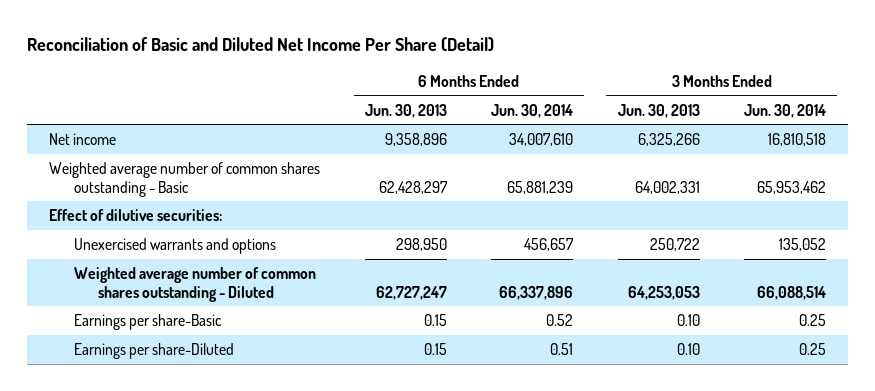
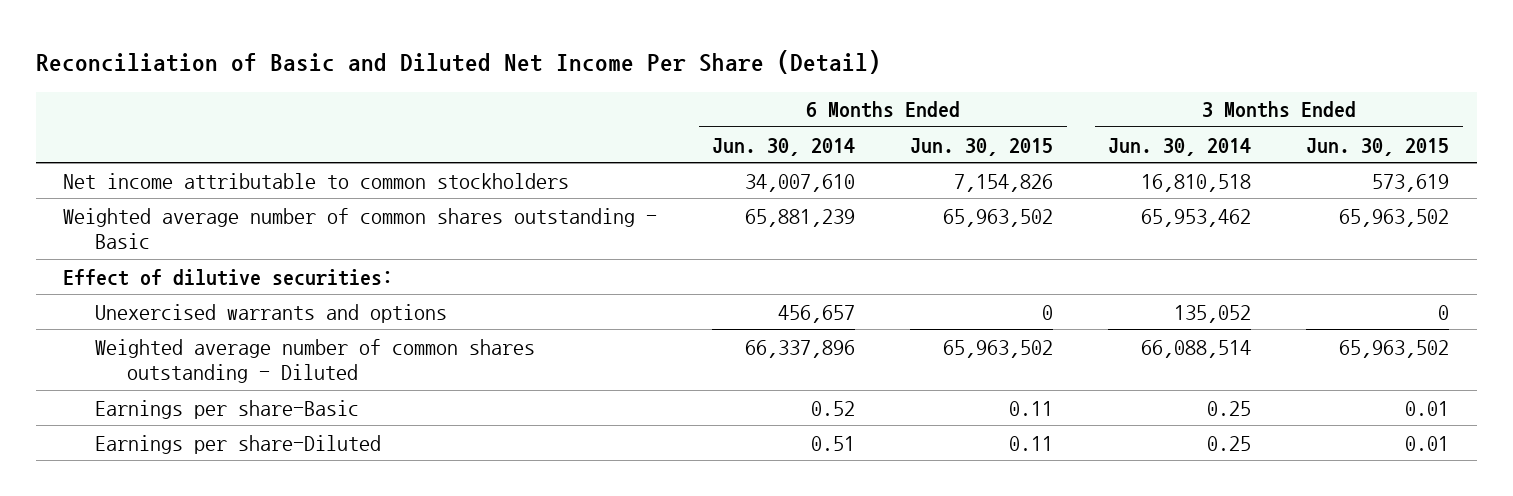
- | 6 Months Ended Jun. 30, 2013 | 6 Months Ended Jun. 30, 2014 | 3 Months Ended Jun. 30, 2013 | 3 Months Ended Jun. 30, 2014
+ | 6 Months Ended Jun. 30, 2014 | 6 Months Ended Jun. 30, 2015 | 3 Months Ended Jun. 30, 2014 | 3 Months Ended Jun. 30, 2015
- Net income | 9,358,896 | 34,007,610 | 6,325,266 | 16,810,518
+ Net income attributable to common stockholders | 34,007,610 | 7,154,826 | 16,810,518 | 573,619

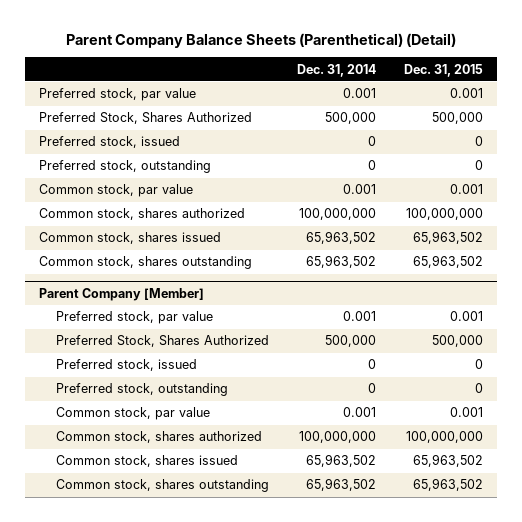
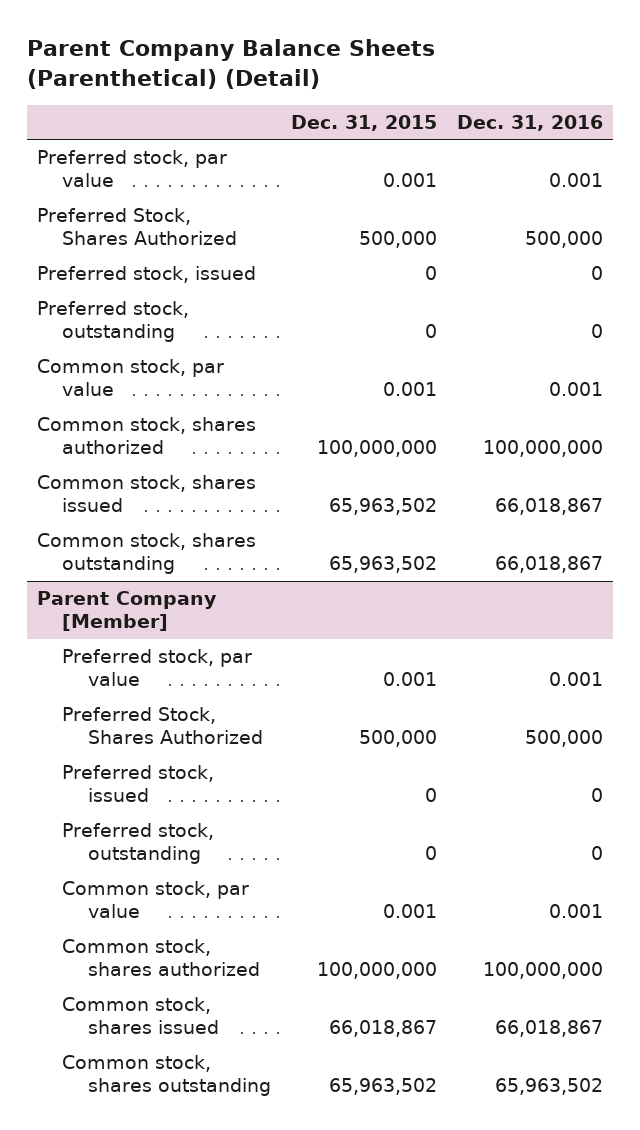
- | Dec. 31, 2014 | Dec. 31, 2015
+ | Dec. 31, 2015 | Dec. 31, 2016
@ Parent Company [Member]
- Common stock, shares issued | 65,963,502 | 65,963,502
+ Common stock, shares issued | 66,018,867 | 66,018,867

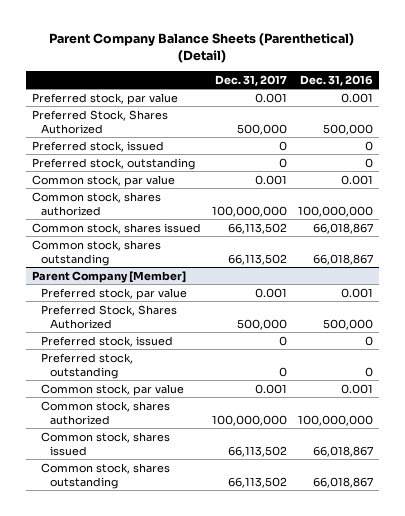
- | Dec. 31, 2015 | Dec. 31, 2016
+ | Dec. 31, 2017 | Dec. 31, 2016
@ Parent Company [Member]
- Common stock, shares outstanding | 65,963,502 | 65,963,502
+ Common stock, shares outstanding | 66,113,502 | 66,018,867

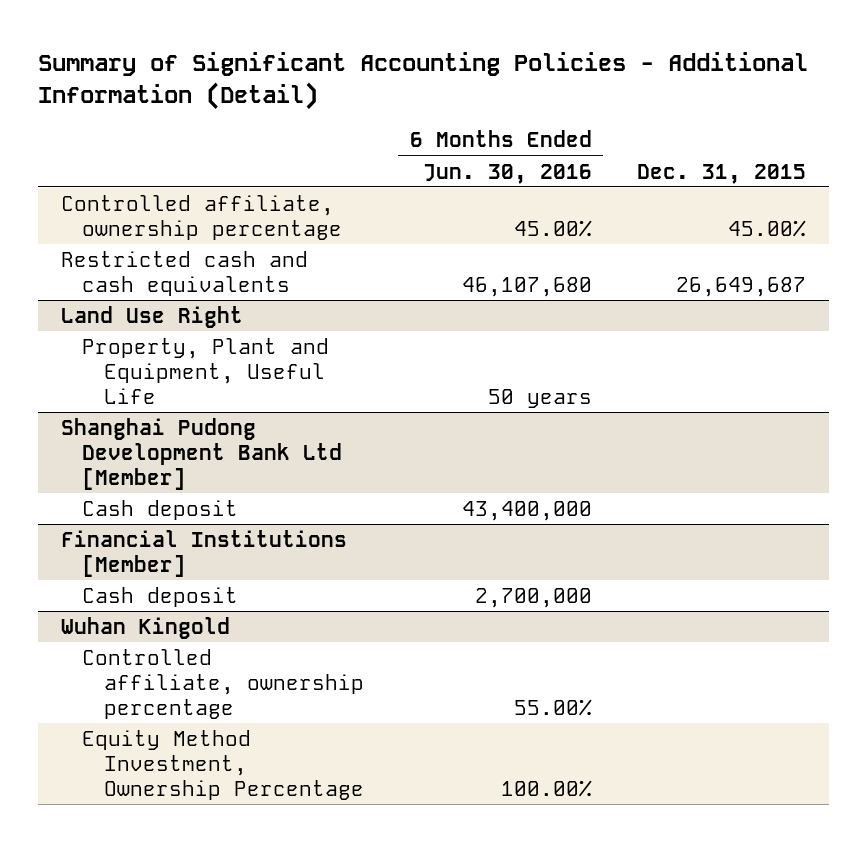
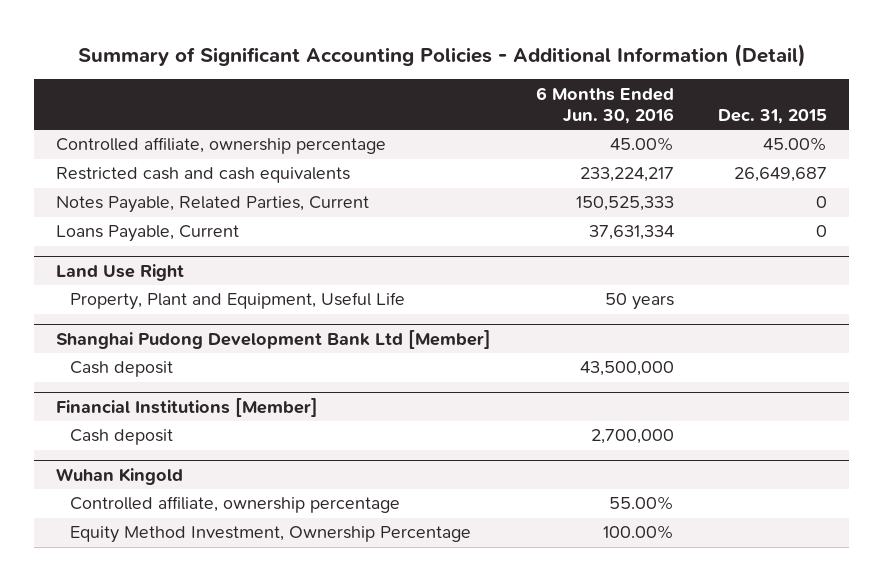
- Restricted cash and cash equivalents | 46,107,680 | 26,649,687
+ Restricted cash and cash equivalents | 233,224,217 | 26,649,687
+ Notes Payable, Related Parties, Current | 150,525,333 | 0
+ Loans Payable, Current | 37,631,334 | 0
@ Shanghai Pudong Development Bank Ltd [Member]
- Cash deposit | 43,400,000 |
+ Cash deposit | 43,500,000 |

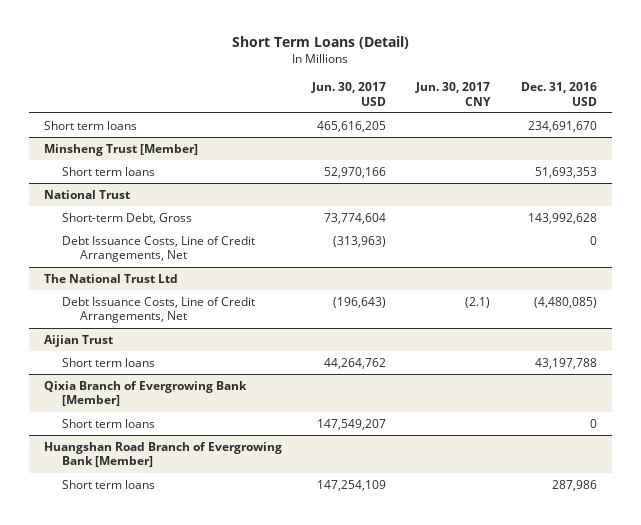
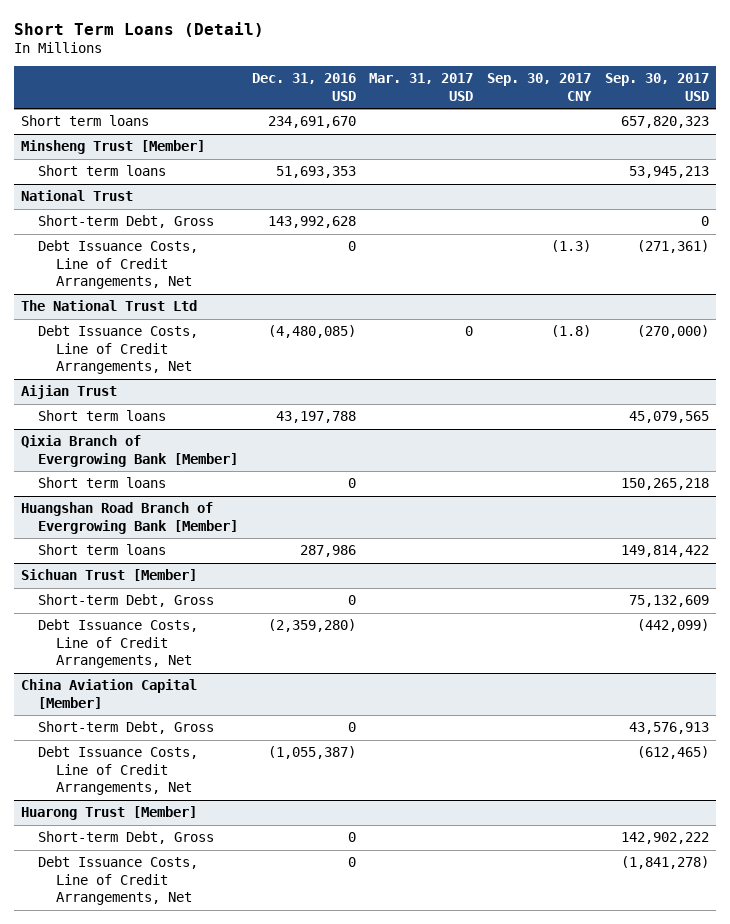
- | Jun. 30, 2017 USD | Jun. 30, 2017 CNY | Dec. 31, 2016 USD
+ | Dec. 31, 2016 USD | Mar. 31, 2017 USD | Sep. 30, 2017 CNY | Sep. 30, 2017 USD
+ Sichuan Trust [Member]
+ Short-term Debt, Gross | 0 | | | 75,132,609
+ Debt Issuance Costs, Line of Credit Arrangements, Net | (2,359,280) | | | (442,099)
+ China Aviation Capital [Member]
+ Short-term Debt, Gross | 0 | | | 43,576,913
+ Debt Issuance Costs, Line of Credit Arrangements, Net | (1,055,387) | | | (612,465)
+ Huarong Trust [Member]
+ Short-term Debt, Gross | 0 | | | 142,902,222
+ Debt Issuance Costs, Line of Credit Arrangements, Net | 0 | | | (1,841,278)

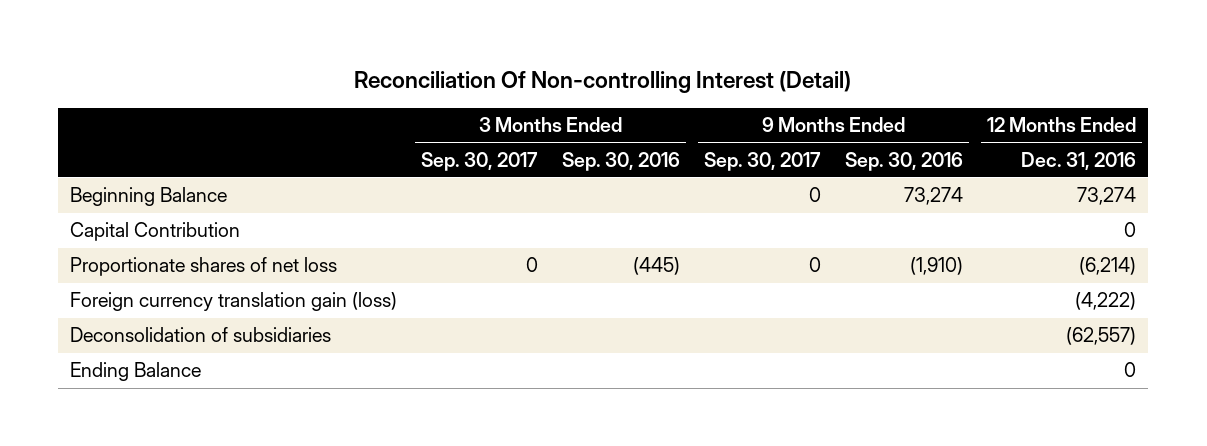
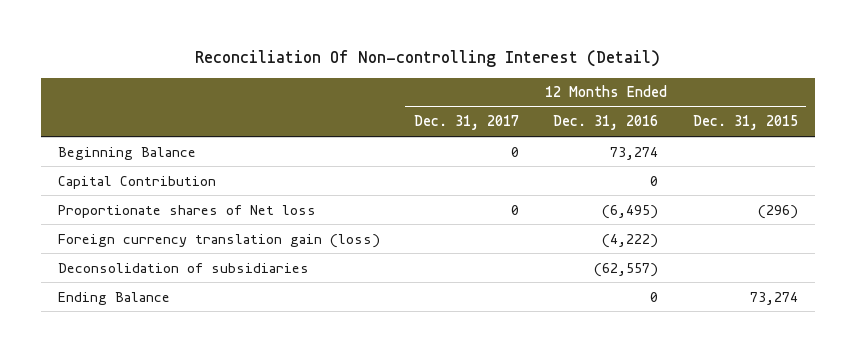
- | 3 Months Ended Sep. 30, 2017 | 3 Months Ended Sep. 30, 2016 | 9 Months Ended Sep. 30, 2017 | 9 Months Ended Sep. 30, 2016 | 12 Months Ended Dec. 31, 2016
+ | 12 Months Ended Dec. 31, 2017 | 12 Months Ended Dec. 31, 2016 | 12 Months Ended Dec. 31, 2015
- Proportionate shares of net loss | 0 | (445) | 0 | (1,910) | (6,214)
+ Proportionate shares of Net loss | 0 | (6,495) | (296)

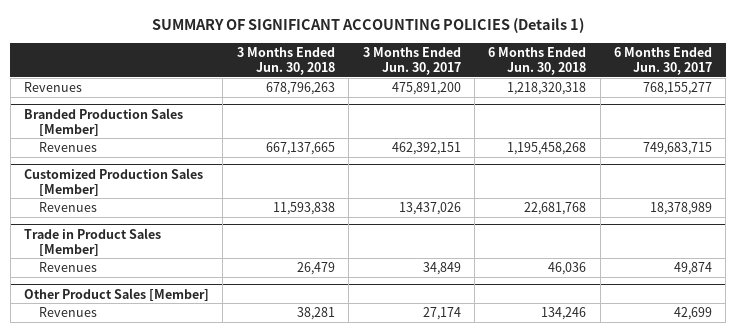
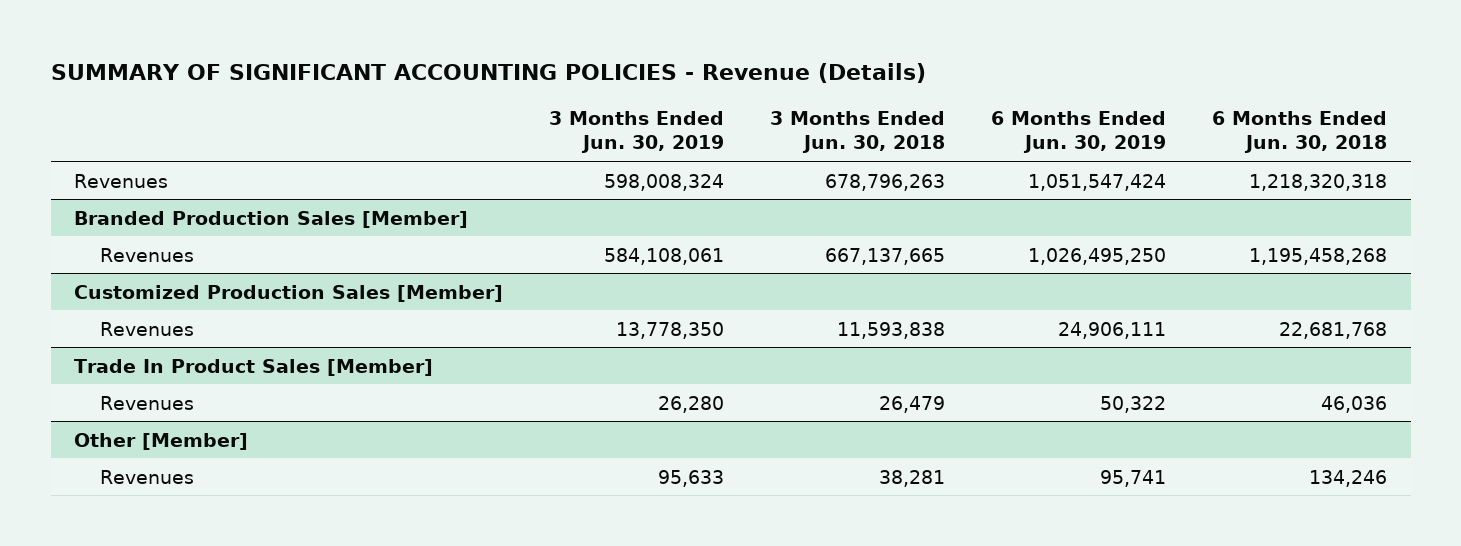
- SUMMARY OF SIGNIFICANT ACCOUNTING POLICIES (Details 1)
+ SUMMARY OF SIGNIFICANT ACCOUNTING POLICIES - Revenue (Details)
- | 3 Months Ended Jun. 30, 2018 | 3 Months Ended Jun. 30, 2017 | 6 Months Ended Jun. 30, 2018 | 6 Months Ended Jun. 30, 2017
+ | 3 Months Ended Jun. 30, 2019 | 3 Months Ended Jun. 30, 2018 | 6 Months Ended Jun. 30, 2019 | 6 Months Ended Jun. 30, 2018
- Trade in Product Sales [Member]
+ Trade In Product Sales [Member]
- Other Product Sales [Member]
+ Other [Member]

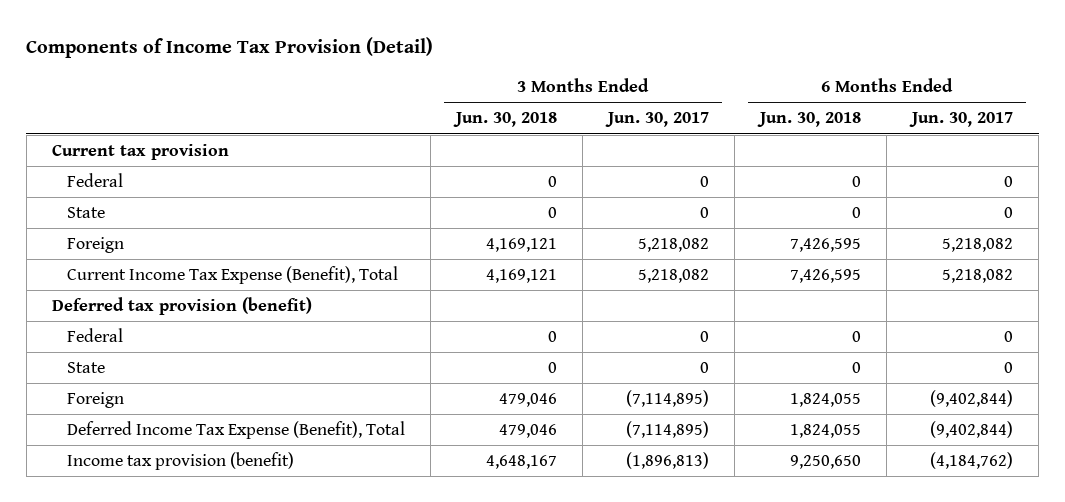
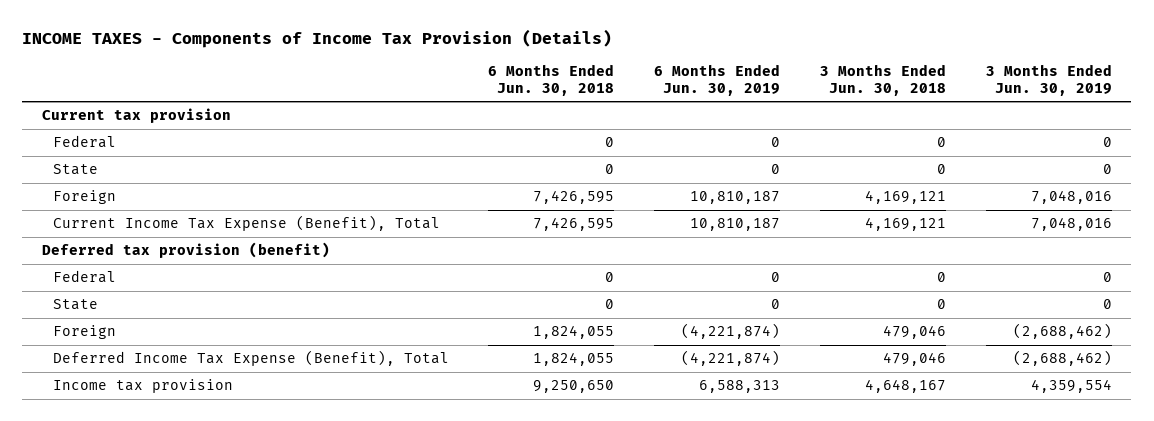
- Components of Income Tax Provision (Detail)
+ INCOME TAXES - Components of Income Tax Provision (Details)
- | 3 Months Ended Jun. 30, 2018 | 3 Months Ended Jun. 30, 2017 | 6 Months Ended Jun. 30, 2018 | 6 Months Ended Jun. 30, 2017
+ | 6 Months Ended Jun. 30, 2018 | 6 Months Ended Jun. 30, 2019 | 3 Months Ended Jun. 30, 2018 | 3 Months Ended Jun. 30, 2019
- Income tax provision (benefit) | 4,648,167 | (1,896,813) | 9,250,650 | (4,184,762)
+ Income tax provision | 9,250,650 | 6,588,313 | 4,648,167 | 4,359,554

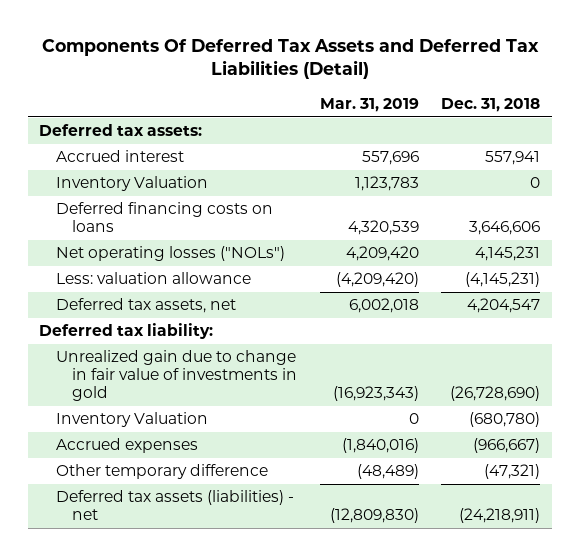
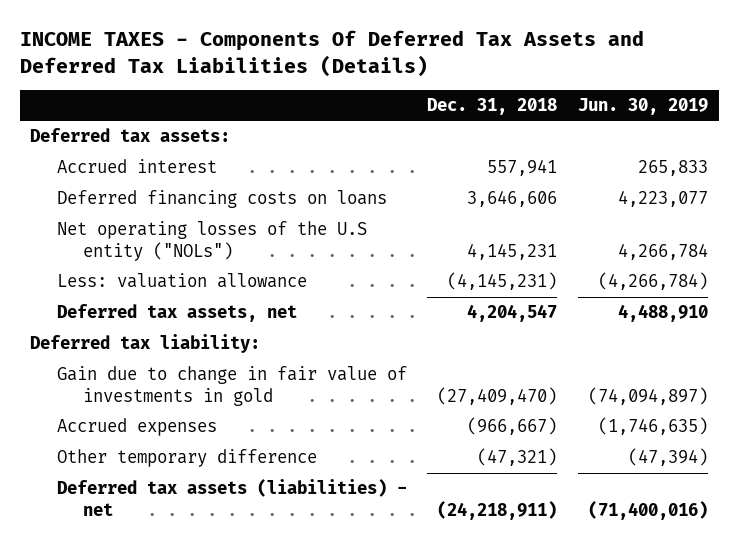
- Components Of Deferred Tax Assets and Deferred Tax Liabilities (Detail)
+ INCOME TAXES - Components Of Deferred Tax Assets and Deferred Tax Liabilities (Details)
- | Mar. 31, 2019 | Dec. 31, 2018
+ | Dec. 31, 2018 | Jun. 30, 2019
- Inventory Valuation | 1,123,783 | 0
- Net operating losses ("NOLs") | 4,209,420 | 4,145,231
+ Net operating losses of the U.S entity ("NOLs") | 4,145,231 | 4,266,784
- Unrealized gain due to change in fair value of investments in gold | (16,923,343) | (26,728,690)
- Inventory Valuation | 0 | (680,780)
+ Gain due to change in fair value of investments in gold | (27,409,470) | (74,094,897)

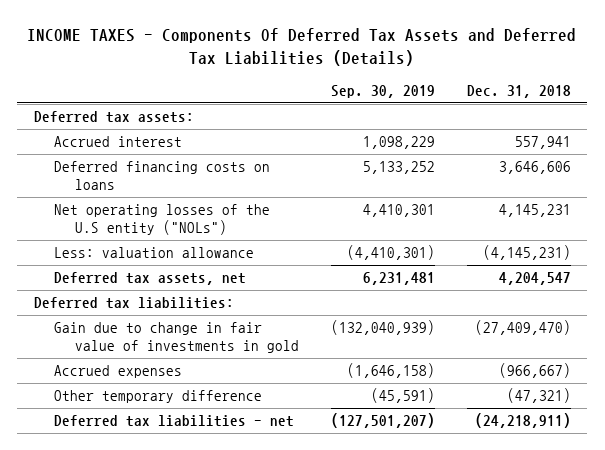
- | Dec. 31, 2018 | Jun. 30, 2019
+ | Sep. 30, 2019 | Dec. 31, 2018
- Deferred tax liability:
+ Deferred tax liabilities:
- Deferred tax assets (liabilities) - net | (24,218,911) | (71,400,016)
+ Deferred tax liabilities - net | (127,501,207) | (24,218,911)

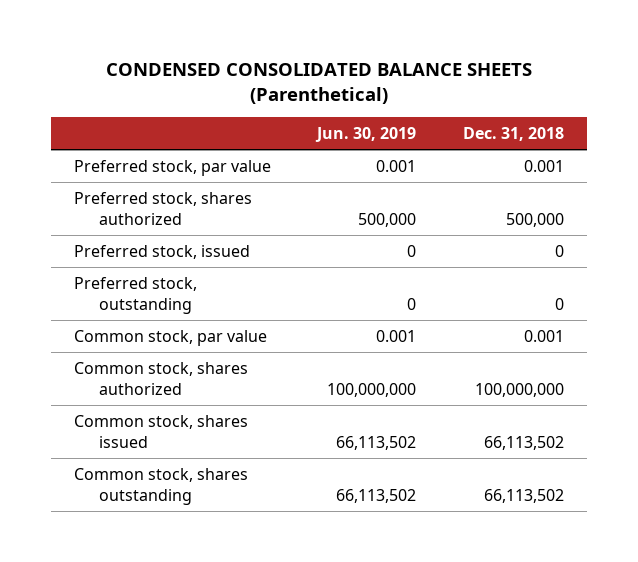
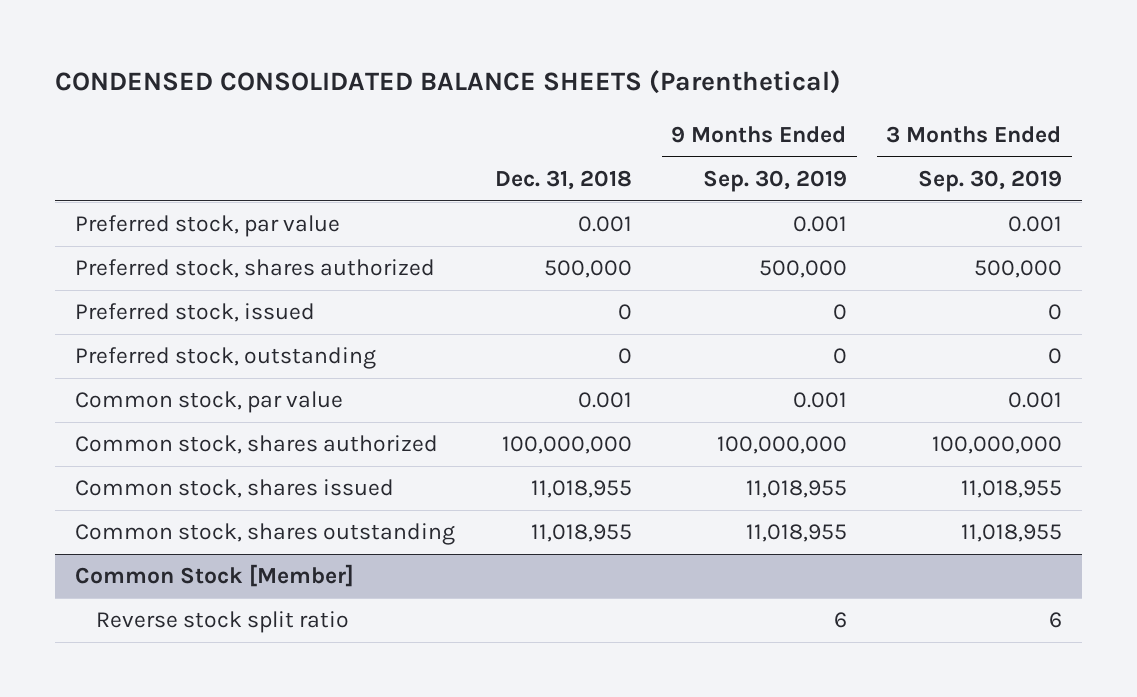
- | Jun. 30, 2019 | Dec. 31, 2018
+ | Dec. 31, 2018 | 9 Months Ended Sep. 30, 2019 | 3 Months Ended Sep. 30, 2019
- Common stock, shares issued | 66,113,502 | 66,113,502
- Common stock, shares outstanding | 66,113,502 | 66,113,502
+ Common stock, shares issued | 11,018,955 | 11,018,955 | 11,018,955
+ Common stock, shares outstanding | 11,018,955 | 11,018,955 | 11,018,955
+ Common Stock [Member]
+ Reverse stock split ratio | | 6 | 6

